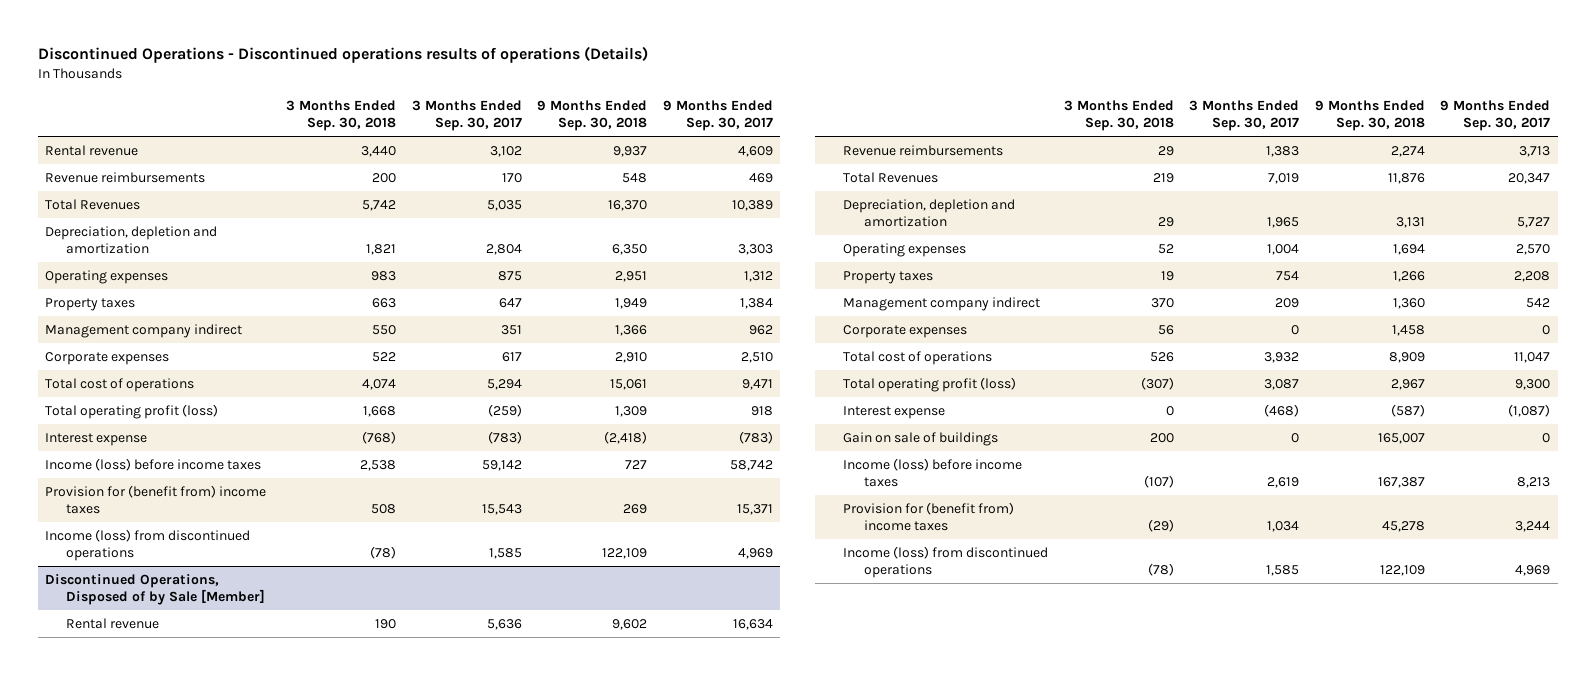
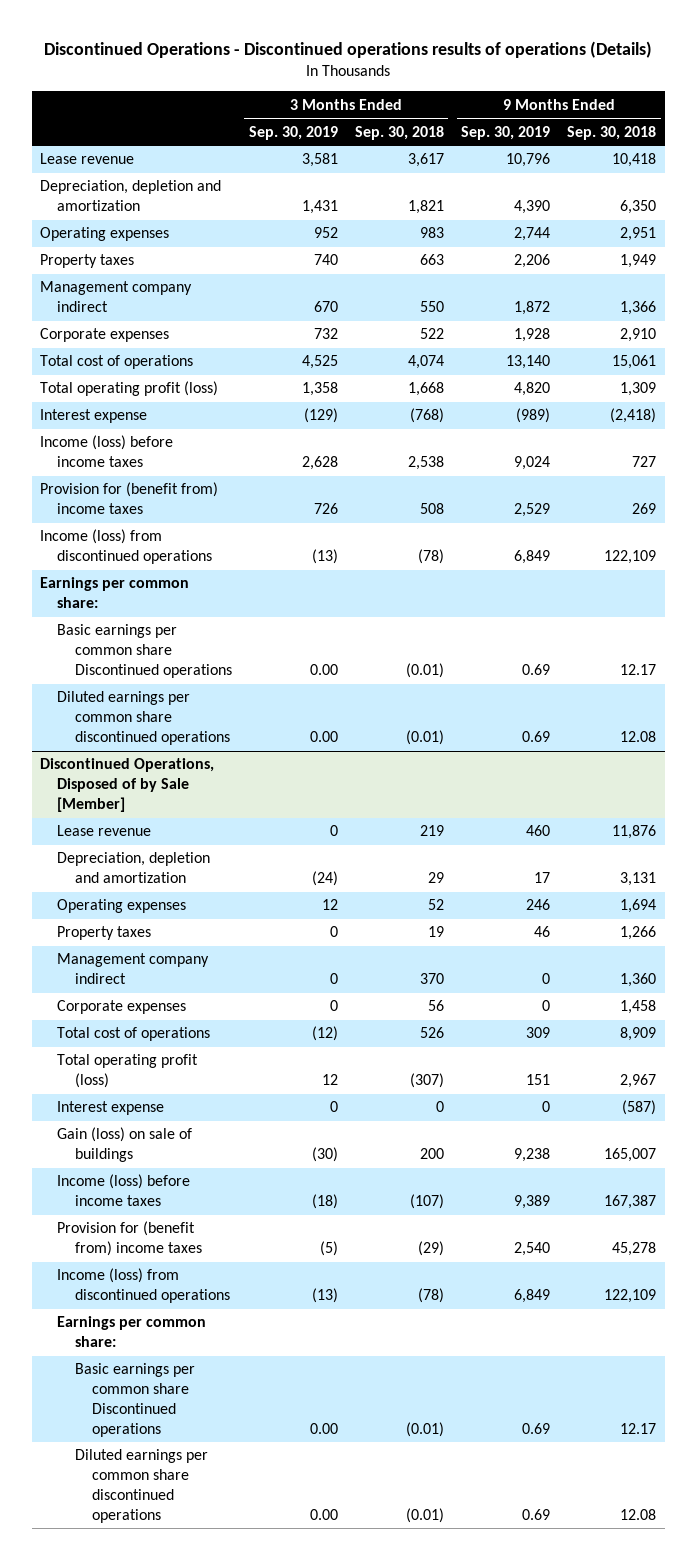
- | 3 Months Ended Sep. 30, 2018 | 3 Months Ended Sep. 30, 2017 | 9 Months Ended Sep. 30, 2018 | 9 Months Ended Sep. 30, 2017
+ | 3 Months Ended Sep. 30, 2019 | 3 Months Ended Sep. 30, 2018 | 9 Months Ended Sep. 30, 2019 | 9 Months Ended Sep. 30, 2018
- Rental revenue | 3,440 | 3,102 | 9,937 | 4,609
- Revenue reimbursements | 200 | 170 | 548 | 469
- Total Revenues | 5,742 | 5,035 | 16,370 | 10,389
+ Lease revenue | 3,581 | 3,617 | 10,796 | 10,418
+ Earnings per common share:
+ Basic earnings per common share Discontinued operations | 0.00 | (0.01) | 0.69 | 12.17
+ Diluted earnings per common share discontinued operations | 0.00 | (0.01) | 0.69 | 12.08
@ Discontinued Operations, Disposed of by Sale [Member]
- Rental revenue | 190 | 5,636 | 9,602 | 16,634
- Revenue reimbursements | 29 | 1,383 | 2,274 | 3,713
- Total Revenues | 219 | 7,019 | 11,876 | 20,347
+ Lease revenue | 0 | 219 | 460 | 11,876
- Gain on sale of buildings | 200 | 0 | 165,007 | 0
+ Gain (loss) on sale of buildings | (30) | 200 | 9,238 | 165,007
+ Earnings per common share:
+ Basic earnings per common share Discontinued operations | 0.00 | (0.01) | 0.69 | 12.17
+ Diluted earnings per common share discontinued operations | 0.00 | (0.01) | 0.69 | 12.08

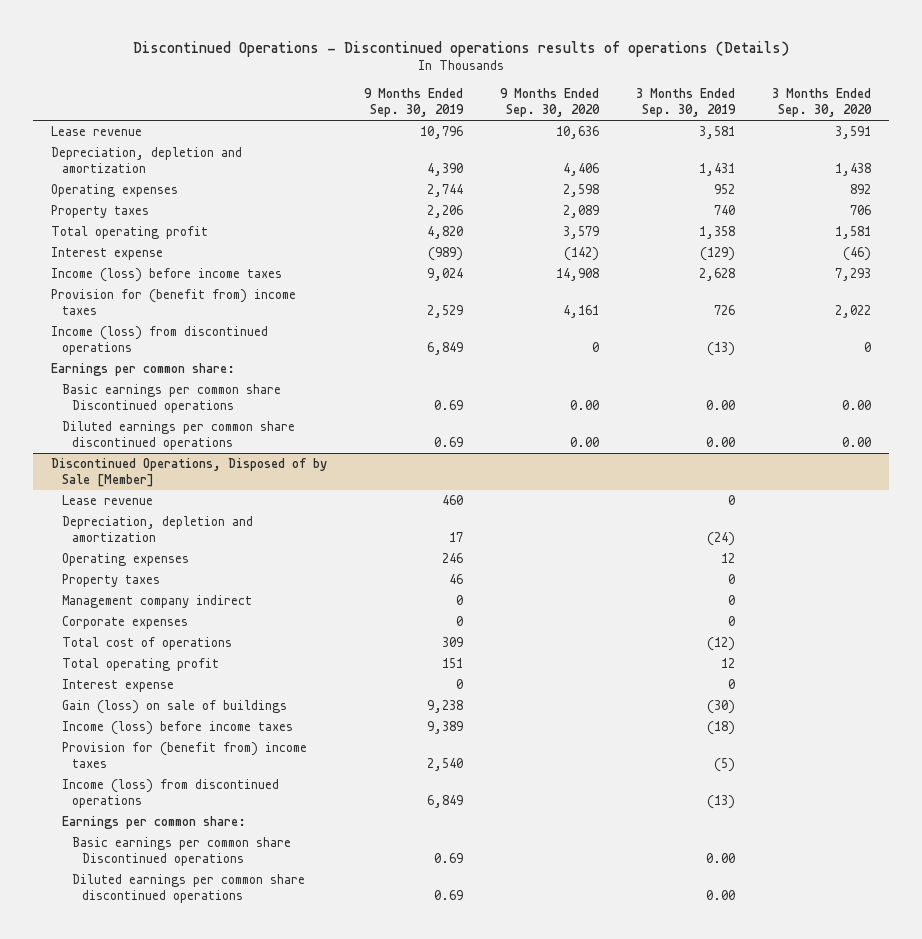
- | 3 Months Ended Sep. 30, 2019 | 3 Months Ended Sep. 30, 2018 | 9 Months Ended Sep. 30, 2019 | 9 Months Ended Sep. 30, 2018
+ | 9 Months Ended Sep. 30, 2019 | 9 Months Ended Sep. 30, 2020 | 3 Months Ended Sep. 30, 2019 | 3 Months Ended Sep. 30, 2020
- Management company indirect | 670 | 550 | 1,872 | 1,366
- Corporate expenses | 732 | 522 | 1,928 | 2,910
- Total cost of operations | 4,525 | 4,074 | 13,140 | 15,061
- Total operating profit (loss) | 1,358 | 1,668 | 4,820 | 1,309
+ Total operating profit | 4,820 | 3,579 | 1,358 | 1,581
@ Discontinued Operations, Disposed of by Sale [Member]
- Total operating profit (loss) | 12 | (307) | 151 | 2,967
+ Total operating profit | 151 | | 12 |

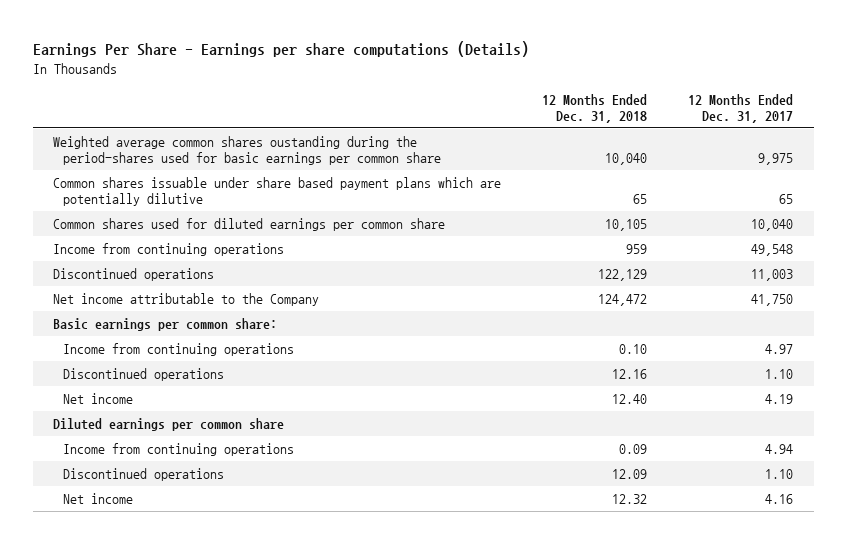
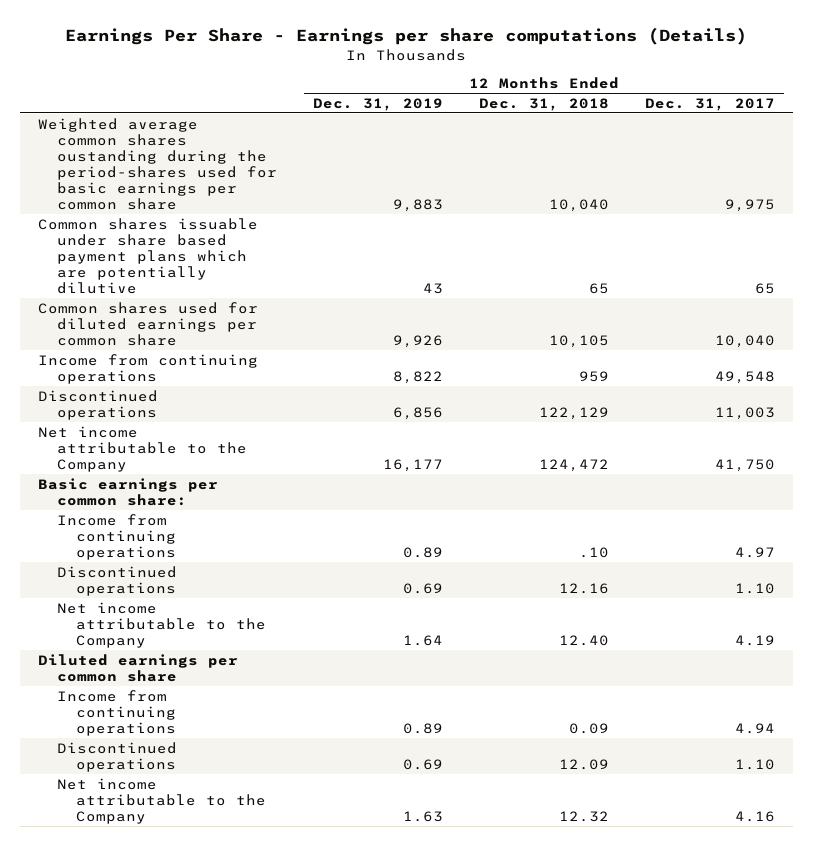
- | 12 Months Ended Dec. 31, 2018 | 12 Months Ended Dec. 31, 2017
+ | 12 Months Ended Dec. 31, 2019 | 12 Months Ended Dec. 31, 2018 | 12 Months Ended Dec. 31, 2017
- Income from continuing operations | 0.10 | 4.97
+ Income from continuing operations | 0.89 | .10 | 4.97
- Net income | 12.40 | 4.19
+ Net income attributable to the Company | 1.64 | 12.40 | 4.19
- Net income | 12.32 | 4.16
+ Net income attributable to the Company | 1.63 | 12.32 | 4.16

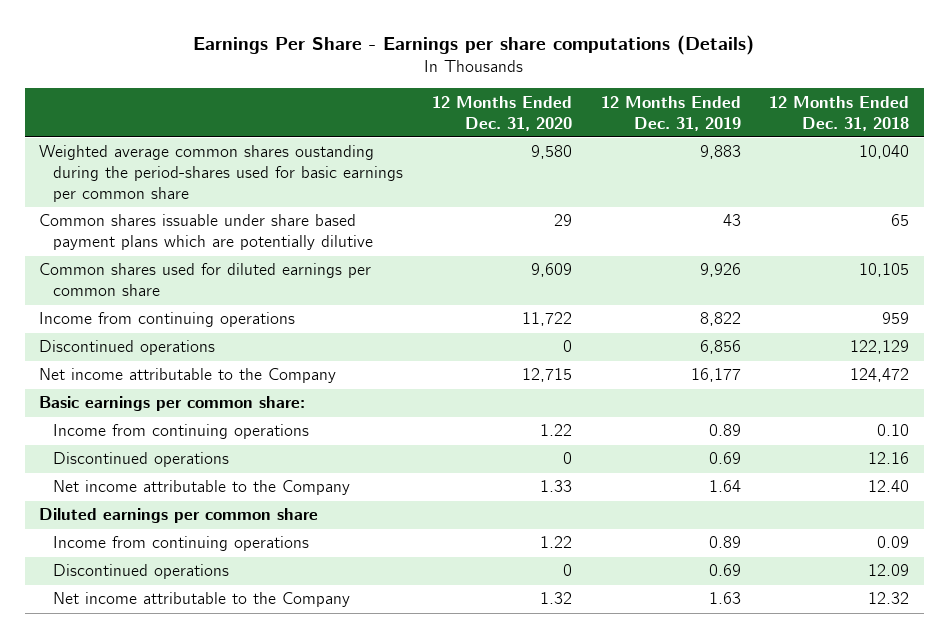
- | 12 Months Ended Dec. 31, 2019 | 12 Months Ended Dec. 31, 2018 | 12 Months Ended Dec. 31, 2017
+ | 12 Months Ended Dec. 31, 2020 | 12 Months Ended Dec. 31, 2019 | 12 Months Ended Dec. 31, 2018
- Income from continuing operations | 0.89 | .10 | 4.97
+ Income from continuing operations | 1.22 | 0.89 | 0.10

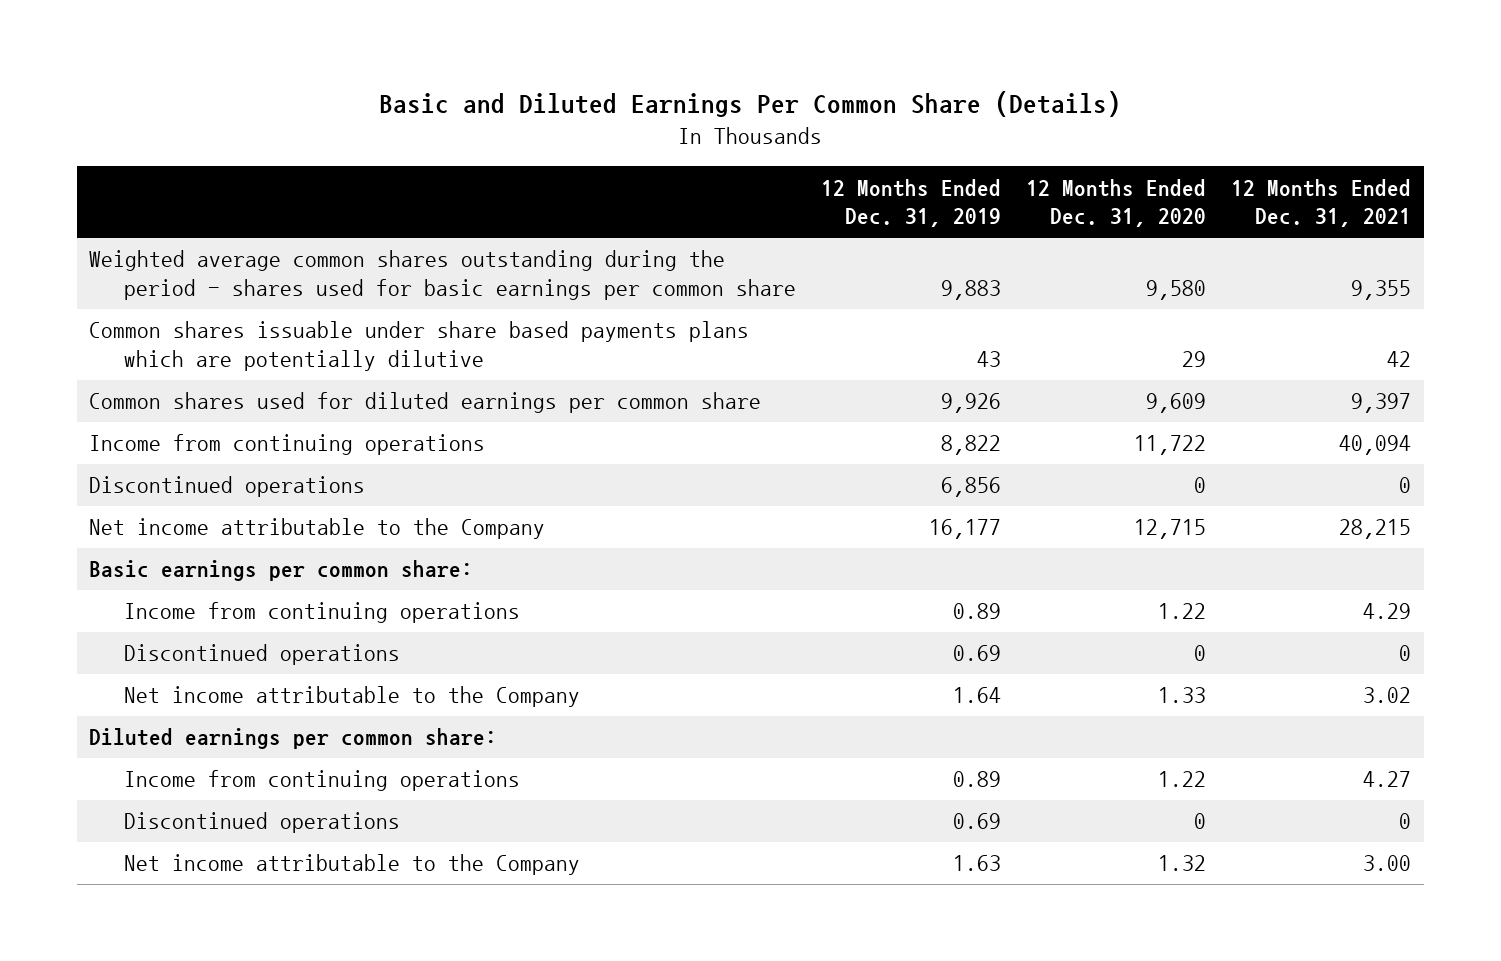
- Earnings Per Share - Earnings per share computations (Details)
+ Basic and Diluted Earnings Per Common Share (Details)
- | 12 Months Ended Dec. 31, 2020 | 12 Months Ended Dec. 31, 2019 | 12 Months Ended Dec. 31, 2018
+ | 12 Months Ended Dec. 31, 2019 | 12 Months Ended Dec. 31, 2020 | 12 Months Ended Dec. 31, 2021
- Weighted average common shares oustanding during the period-shares used for basic earnings per common share | 9,580 | 9,883 | 10,040
- Common shares issuable under share based payment plans which are potentially dilutive | 29 | 43 | 65
+ Weighted average common shares outstanding during the period - shares used for basic earnings per common share | 9,883 | 9,580 | 9,355
+ Common shares issuable under share based payments plans which are potentially dilutive | 43 | 29 | 42
- Diluted earnings per common share
+ Diluted earnings per common share:

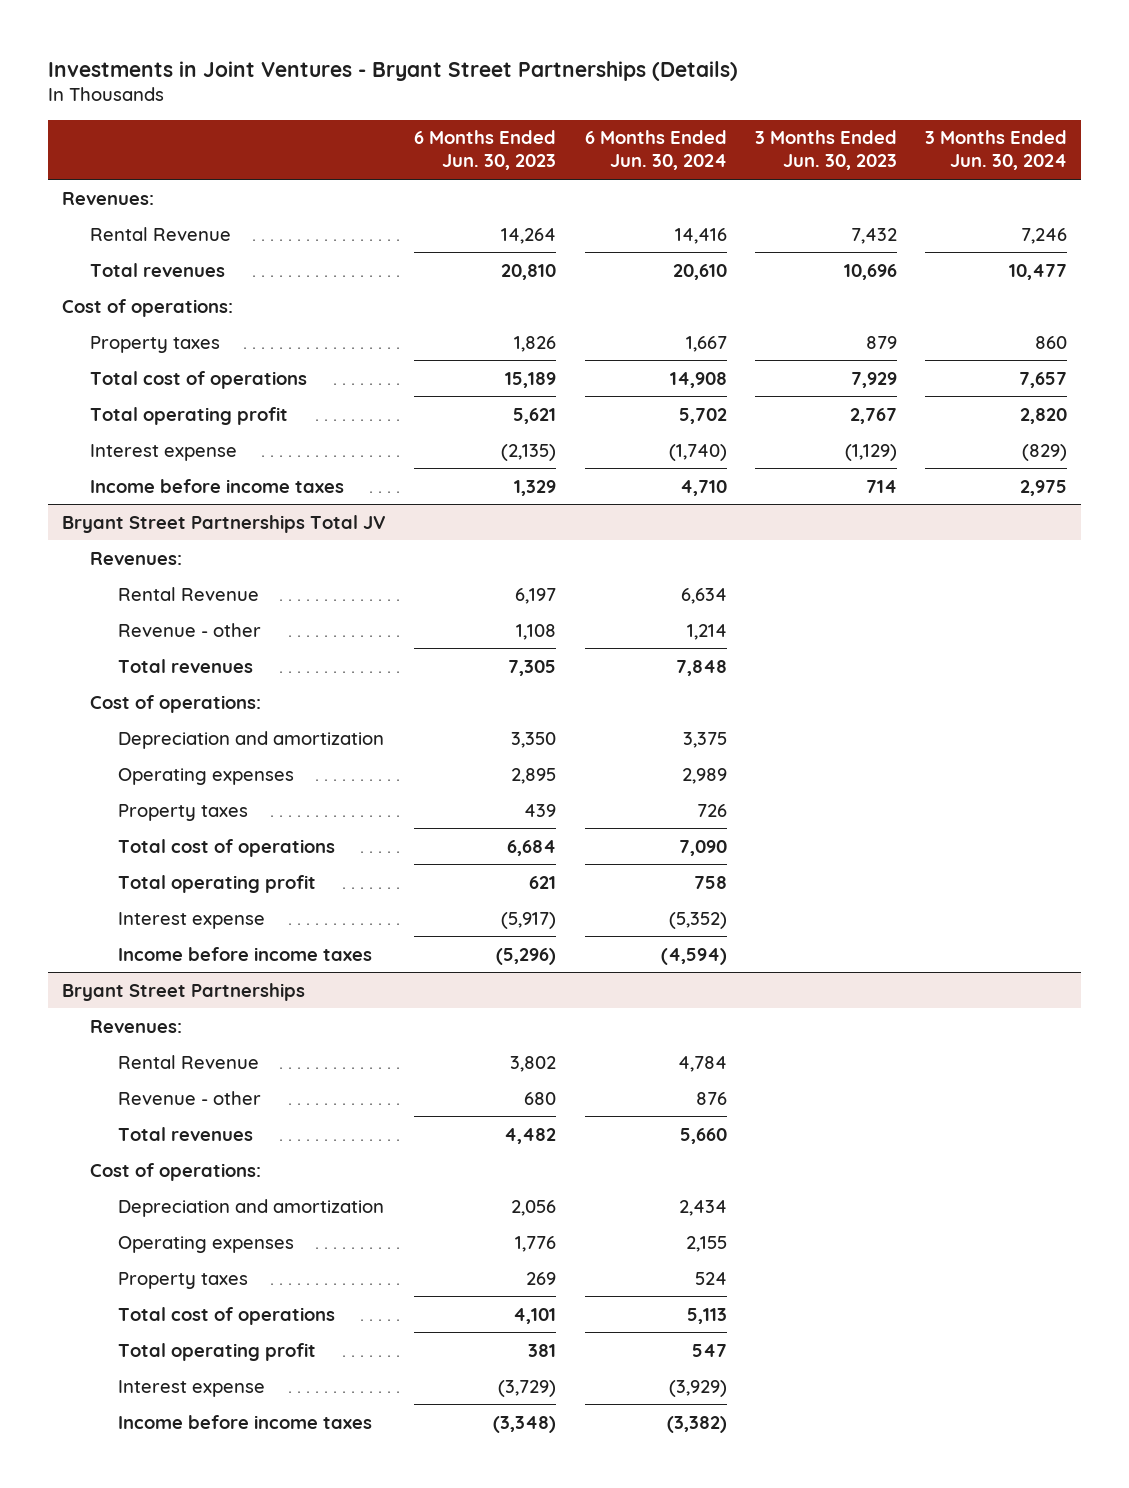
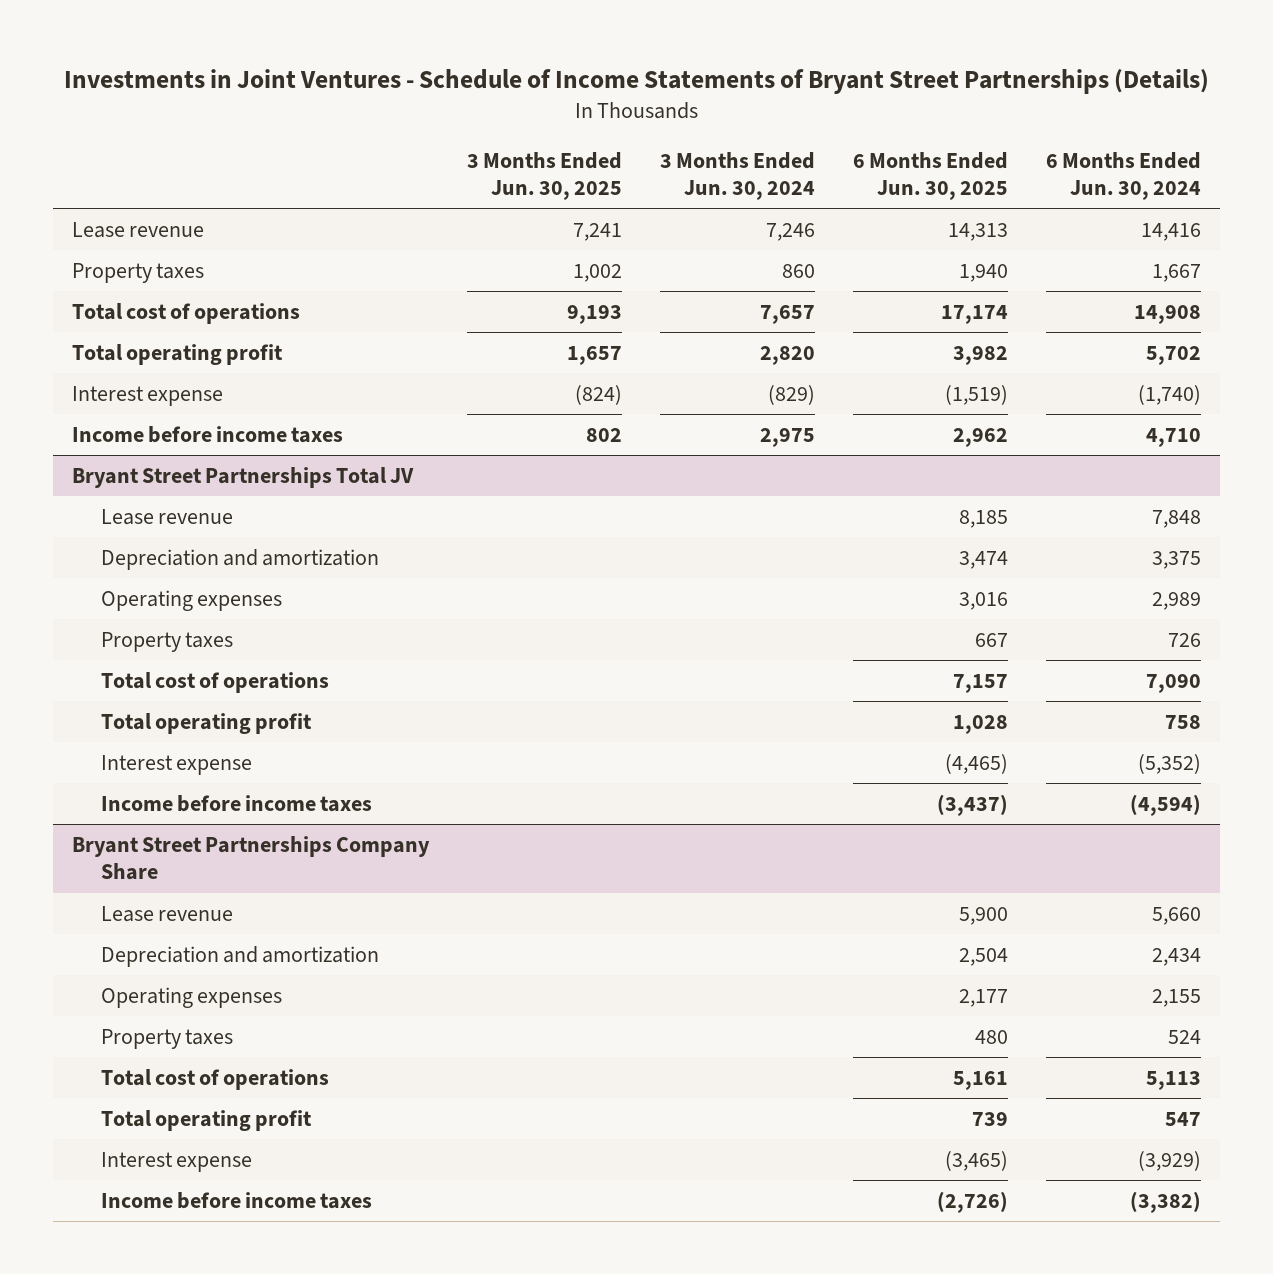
- Investments in Joint Ventures - Bryant Street Partnerships (Details)
+ Investments in Joint Ventures - Schedule of Income Statements of Bryant Street Partnerships (Details)
- | 6 Months Ended Jun. 30, 2023 | 6 Months Ended Jun. 30, 2024 | 3 Months Ended Jun. 30, 2023 | 3 Months Ended Jun. 30, 2024
+ | 3 Months Ended Jun. 30, 2025 | 3 Months Ended Jun. 30, 2024 | 6 Months Ended Jun. 30, 2025 | 6 Months Ended Jun. 30, 2024
- Revenues:
- Rental Revenue | 14,264 | 14,416 | 7,432 | 7,246
- Total revenues | 20,810 | 20,610 | 10,696 | 10,477
- Cost of operations:
+ Lease revenue | 7,241 | 7,246 | 14,313 | 14,416
@ Bryant Street Partnerships Total JV
- Revenues:
- Rental Revenue | 6,197 | 6,634 | |
- Revenue - other | 1,108 | 1,214 | |
- Total revenues | 7,305 | 7,848 | |
- Cost of operations:
+ Lease revenue | | | 8,185 | 7,848
- Bryant Street Partnerships
- Revenues:
- Rental Revenue | 3,802 | 4,784 | |
- Revenue - other | 680 | 876 | |
- Total revenues | 4,482 | 5,660 | |
- Cost of operations:
+ Bryant Street Partnerships Company Share
+ Lease revenue | | | 5,900 | 5,660

